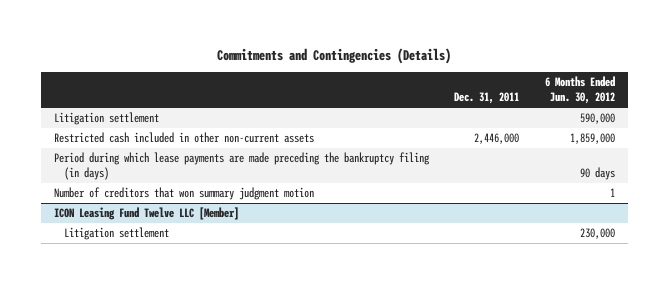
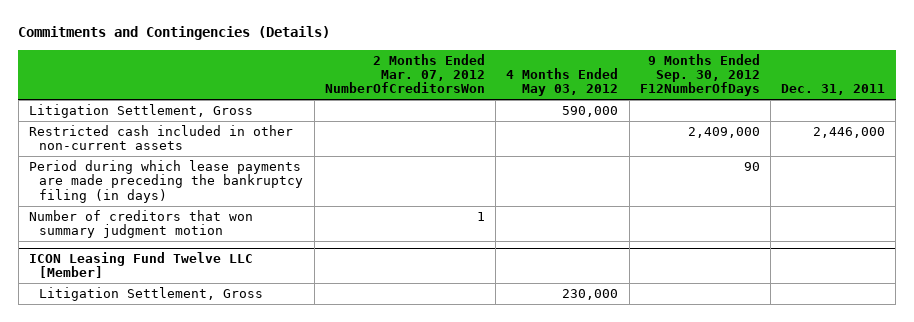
- | Dec. 31, 2011 | 6 Months Ended Jun. 30, 2012
+ | 2 Months Ended Mar. 07, 2012 NumberOfCreditorsWon | 4 Months Ended May 03, 2012 | 9 Months Ended Sep. 30, 2012 F12NumberOfDays | Dec. 31, 2011
- Litigation settlement | | 590,000
+ Litigation Settlement, Gross | | 590,000 | |
@ ICON Leasing Fund Twelve LLC [Member]
- Litigation settlement | | 230,000
+ Litigation Settlement, Gross | | 230,000 | |

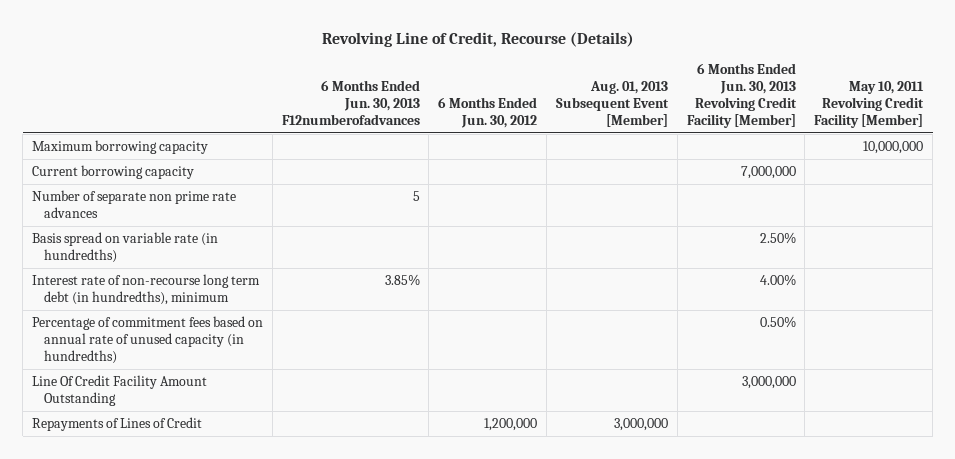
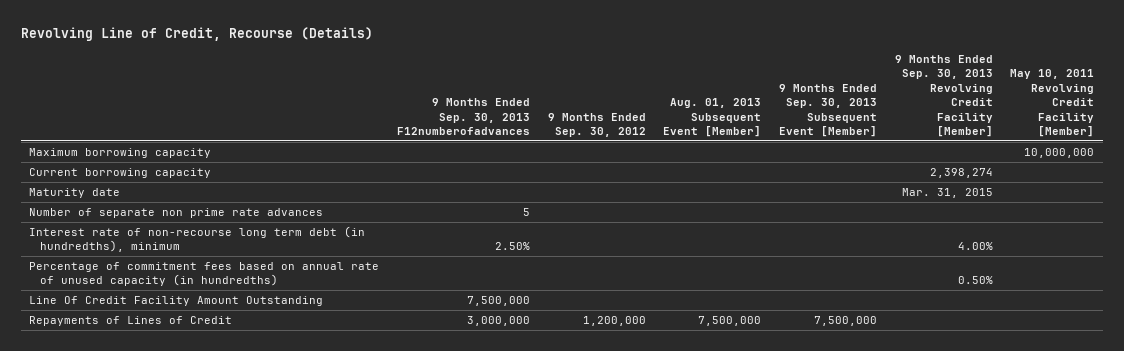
- | 6 Months Ended Jun. 30, 2013 F12numberofadvances | 6 Months Ended Jun. 30, 2012 | Aug. 01, 2013 Subsequent Event [Member] | 6 Months Ended Jun. 30, 2013 Revolving Credit Facility [Member] | May 10, 2011 Revolving Credit Facility [Member]
+ | 9 Months Ended Sep. 30, 2013 F12numberofadvances | 9 Months Ended Sep. 30, 2012 | Aug. 01, 2013 Subsequent Event [Member] | 9 Months Ended Sep. 30, 2013 Subsequent Event [Member] | 9 Months Ended Sep. 30, 2013 Revolving Credit Facility [Member] | May 10, 2011 Revolving Credit Facility [Member]
+ Maturity date | | | | | Mar. 31, 2015 |
- Basis spread on variable rate (in hundredths) | | | | 2.50% |
- Repayments of Lines of Credit | | 1,200,000 | 3,000,000 | |
+ Repayments of Lines of Credit | 3,000,000 | 1,200,000 | 7,500,000 | 7,500,000 | |

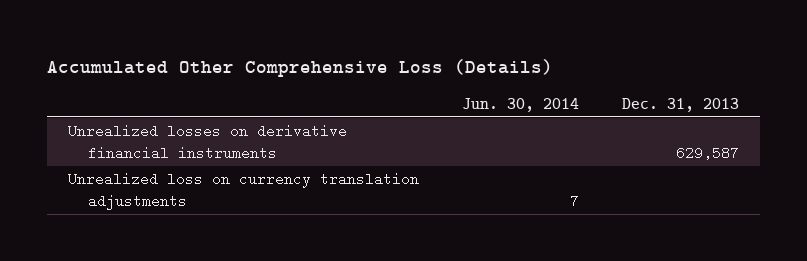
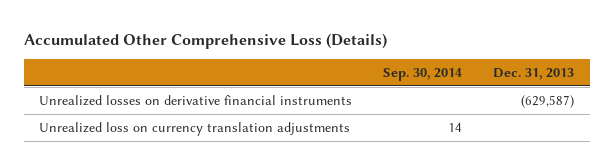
- | Jun. 30, 2014 | Dec. 31, 2013
+ | Sep. 30, 2014 | Dec. 31, 2013
- Unrealized losses on derivative financial instruments | | 629,587
+ Unrealized losses on derivative financial instruments | | (629,587)

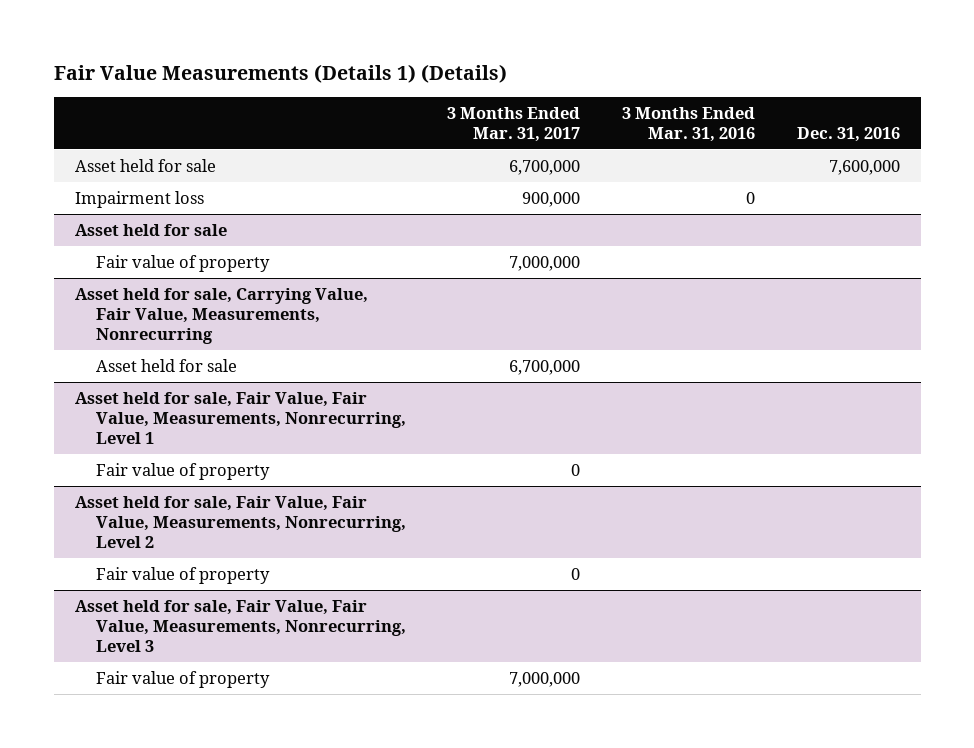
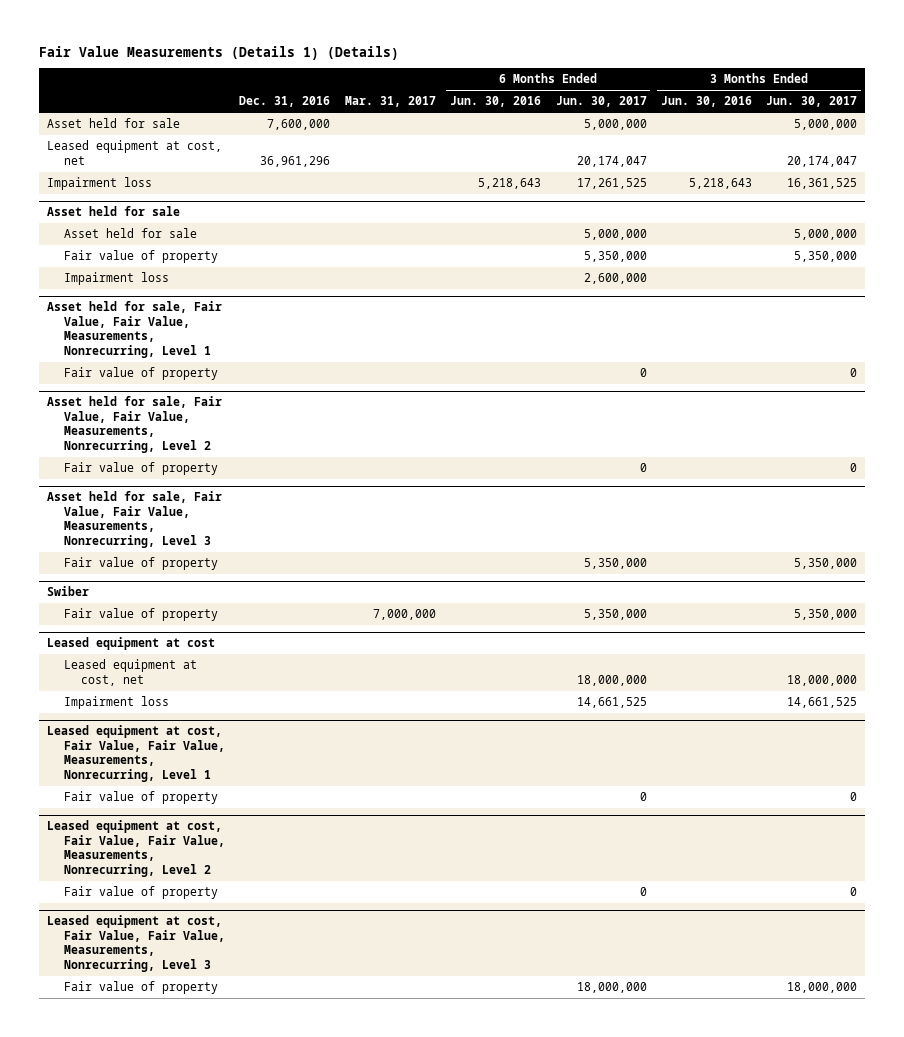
- | 3 Months Ended Mar. 31, 2017 | 3 Months Ended Mar. 31, 2016 | Dec. 31, 2016
+ | Dec. 31, 2016 | Mar. 31, 2017 | 6 Months Ended Jun. 30, 2016 | 6 Months Ended Jun. 30, 2017 | 3 Months Ended Jun. 30, 2016 | 3 Months Ended Jun. 30, 2017
+ Leased equipment at cost, net | 36,961,296 | | | 20,174,047 | | 20,174,047
@ Asset held for sale
+ Asset held for sale | | | | 5,000,000 | | 5,000,000
- Asset held for sale, Carrying Value, Fair Value, Measurements, Nonrecurring
- Asset held for sale | 6,700,000 | |
@ Asset held for sale
+ Impairment loss | | | | 2,600,000 | |
+ Swiber
+ Fair value of property | | 7,000,000 | | 5,350,000 | | 5,350,000
+ Leased equipment at cost
+ Leased equipment at cost, net | | | | 18,000,000 | | 18,000,000
+ Impairment loss | | | | 14,661,525 | | 14,661,525
+ Leased equipment at cost, Fair Value, Fair Value, Measurements, Nonrecurring, Level 1
+ Fair value of property | | | | 0 | | 0
+ Leased equipment at cost, Fair Value, Fair Value, Measurements, Nonrecurring, Level 2
+ Fair value of property | | | | 0 | | 0
+ Leased equipment at cost, Fair Value, Fair Value, Measurements, Nonrecurring, Level 3
+ Fair value of property | | | | 18,000,000 | | 18,000,000

